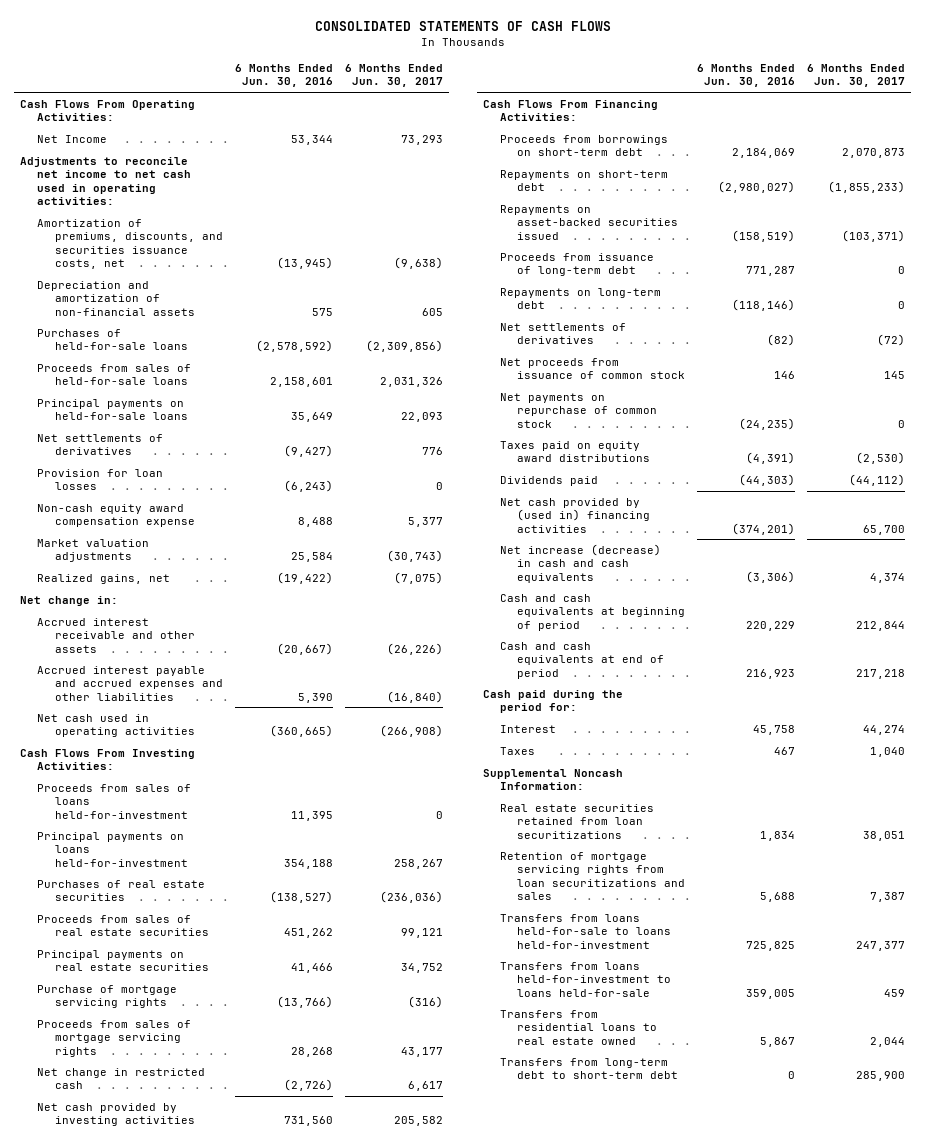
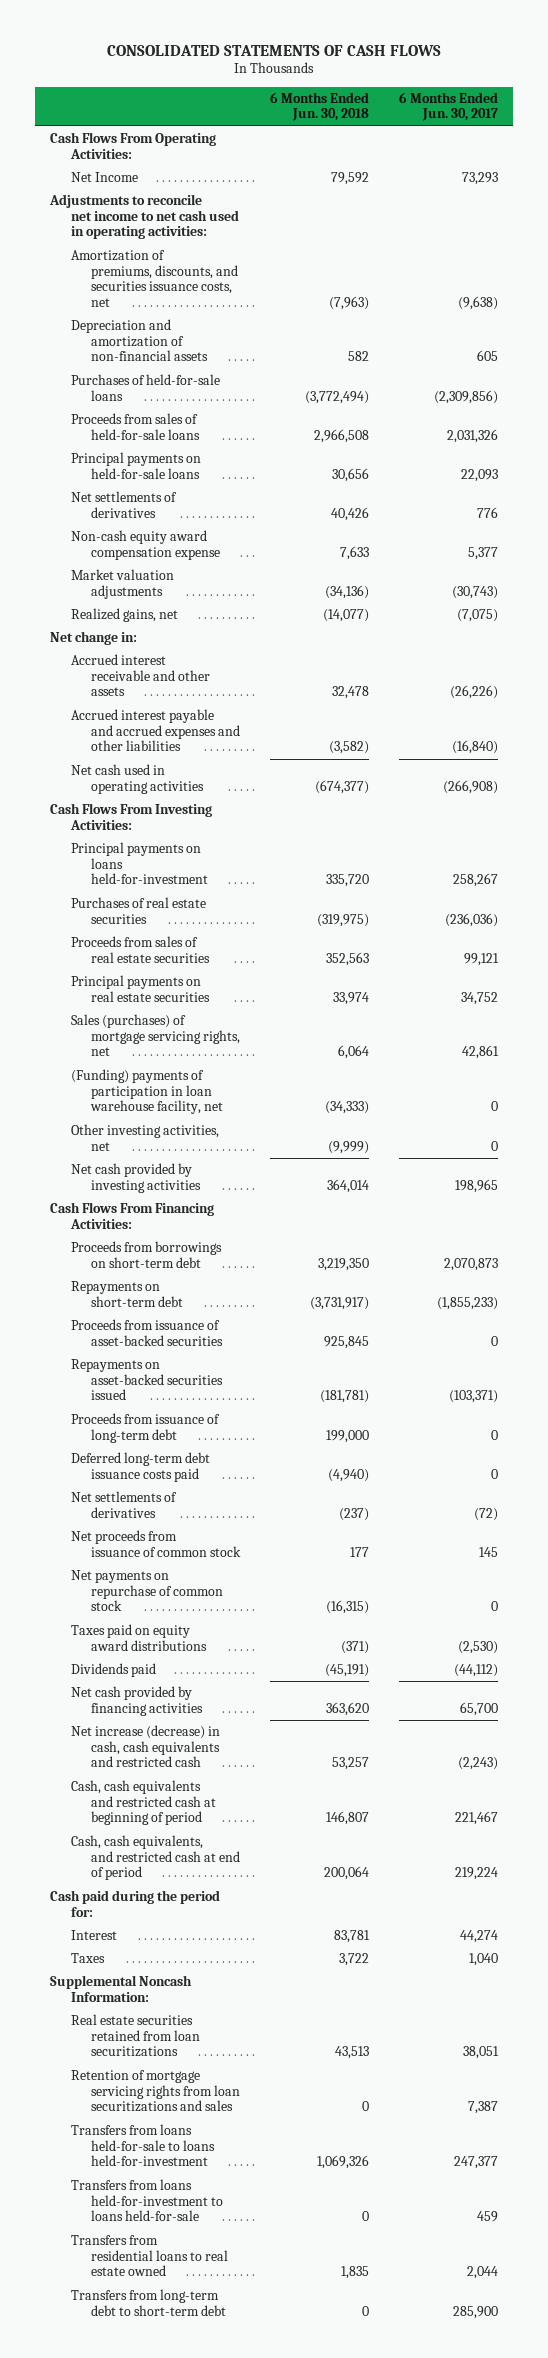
- | 6 Months Ended Jun. 30, 2016 | 6 Months Ended Jun. 30, 2017
+ | 6 Months Ended Jun. 30, 2018 | 6 Months Ended Jun. 30, 2017
- Provision for loan losses | (6,243) | 0
- Proceeds from sales of loans held-for-investment | 11,395 | 0
- Purchase of mortgage servicing rights | (13,766) | (316)
- Proceeds from sales of mortgage servicing rights | 28,268 | 43,177
- Net change in restricted cash | (2,726) | 6,617
- Net cash provided by investing activities | 731,560 | 205,582
+ Sales (purchases) of mortgage servicing rights, net | 6,064 | 42,861
+ (Funding) payments of participation in loan warehouse facility, net | (34,333) | 0
+ Other investing activities, net | (9,999) | 0
+ Net cash provided by investing activities | 364,014 | 198,965
+ Proceeds from issuance of asset-backed securities | 925,845 | 0
- Repayments on long-term debt | (118,146) | 0
+ Deferred long-term debt issuance costs paid | (4,940) | 0
- Net cash provided by (used in) financing activities | (374,201) | 65,700
- Net increase (decrease) in cash and cash equivalents | (3,306) | 4,374
- Cash and cash equivalents at beginning of period | 220,229 | 212,844
- Cash and cash equivalents at end of period | 216,923 | 217,218
+ Net cash provided by financing activities | 363,620 | 65,700
+ Net increase (decrease) in cash, cash equivalents and restricted cash | 53,257 | (2,243)
+ Cash, cash equivalents and restricted cash at beginning of period | 146,807 | 221,467
+ Cash, cash equivalents, and restricted cash at end of period | 200,064 | 219,224

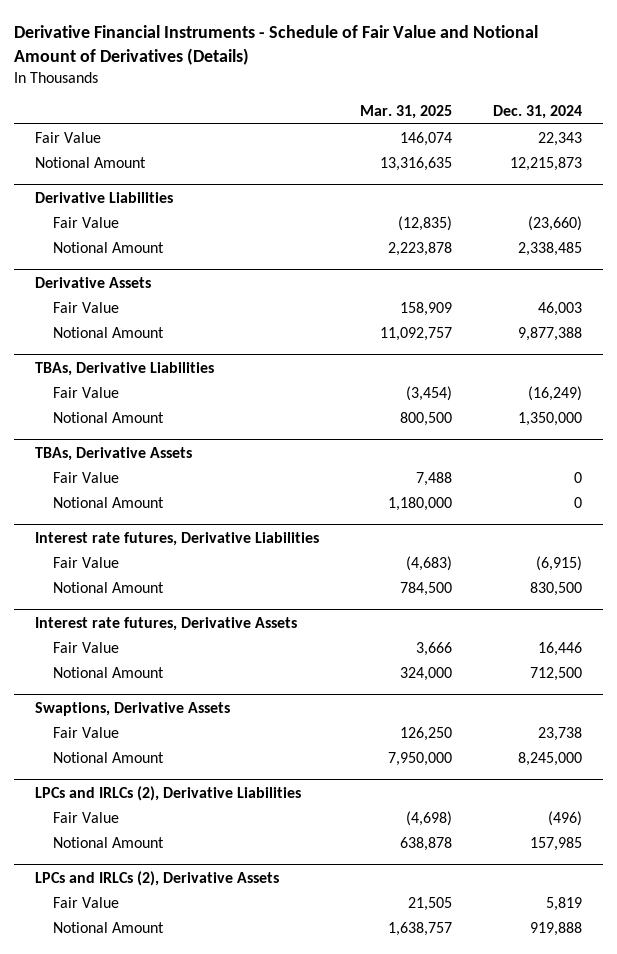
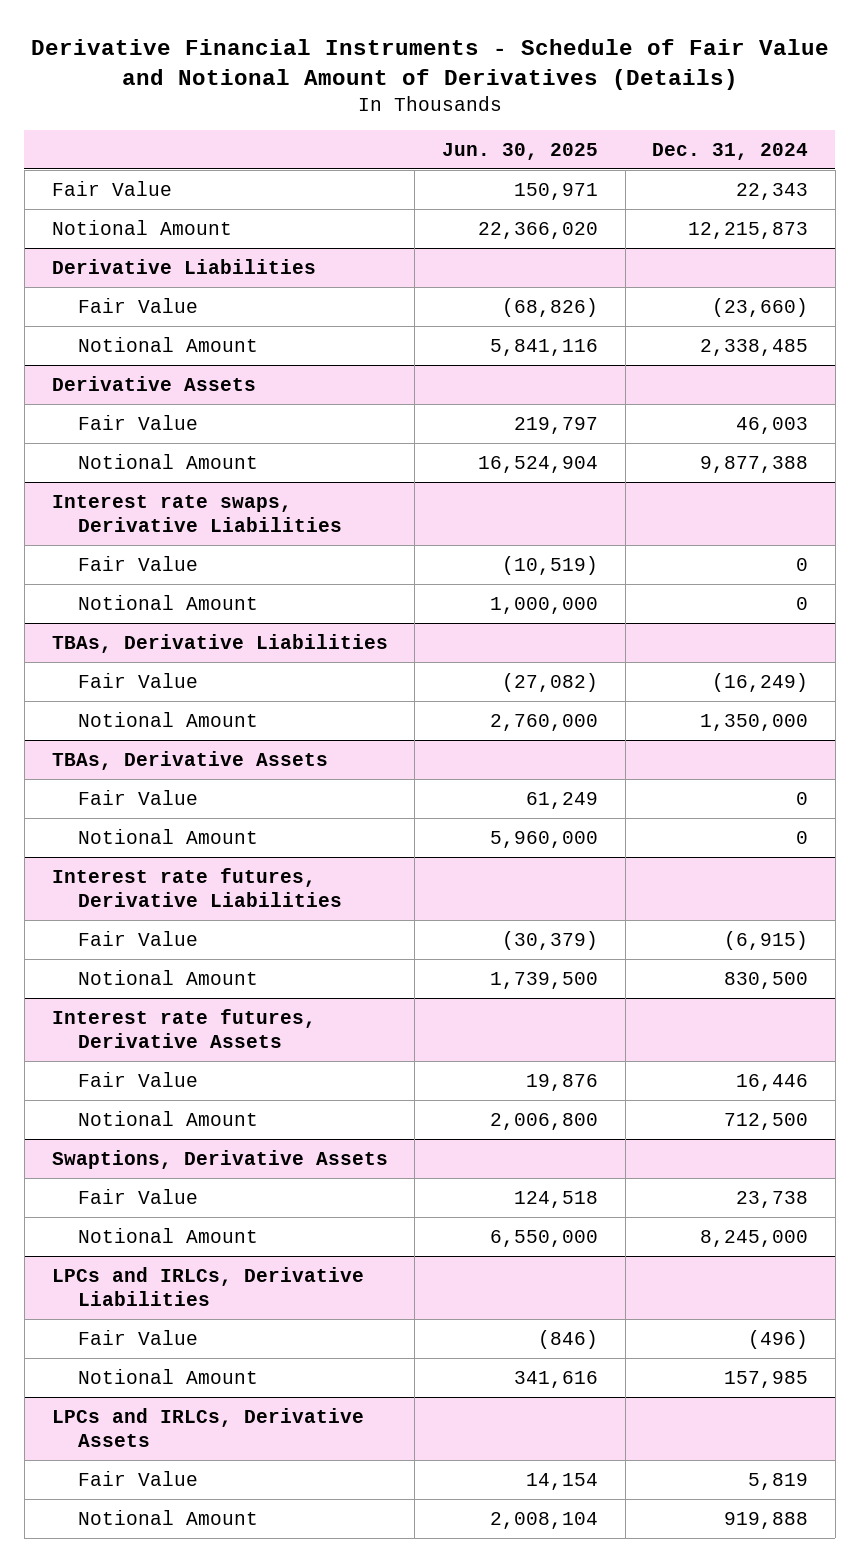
- | Mar. 31, 2025 | Dec. 31, 2024
+ | Jun. 30, 2025 | Dec. 31, 2024
+ Interest rate swaps, Derivative Liabilities
+ Fair Value | (10,519) | 0
+ Notional Amount | 1,000,000 | 0
- LPCs and IRLCs (2), Derivative Liabilities
+ LPCs and IRLCs, Derivative Liabilities
- LPCs and IRLCs (2), Derivative Assets
+ LPCs and IRLCs, Derivative Assets

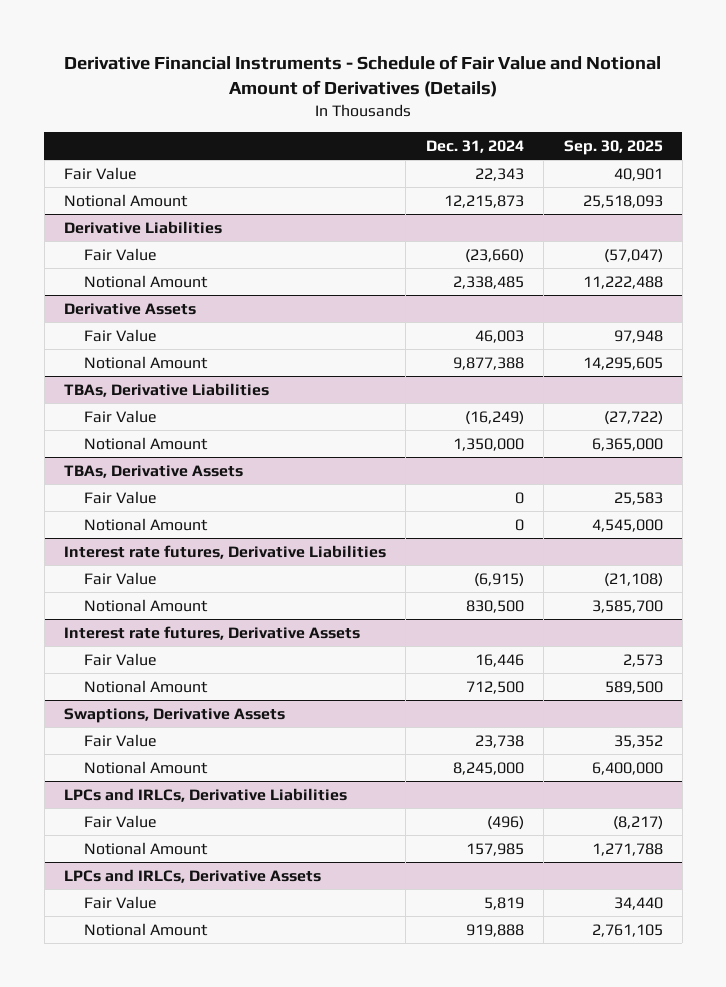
- | Jun. 30, 2025 | Dec. 31, 2024
+ | Dec. 31, 2024 | Sep. 30, 2025
- Interest rate swaps, Derivative Liabilities
- Fair Value | (10,519) | 0
- Notional Amount | 1,000,000 | 0

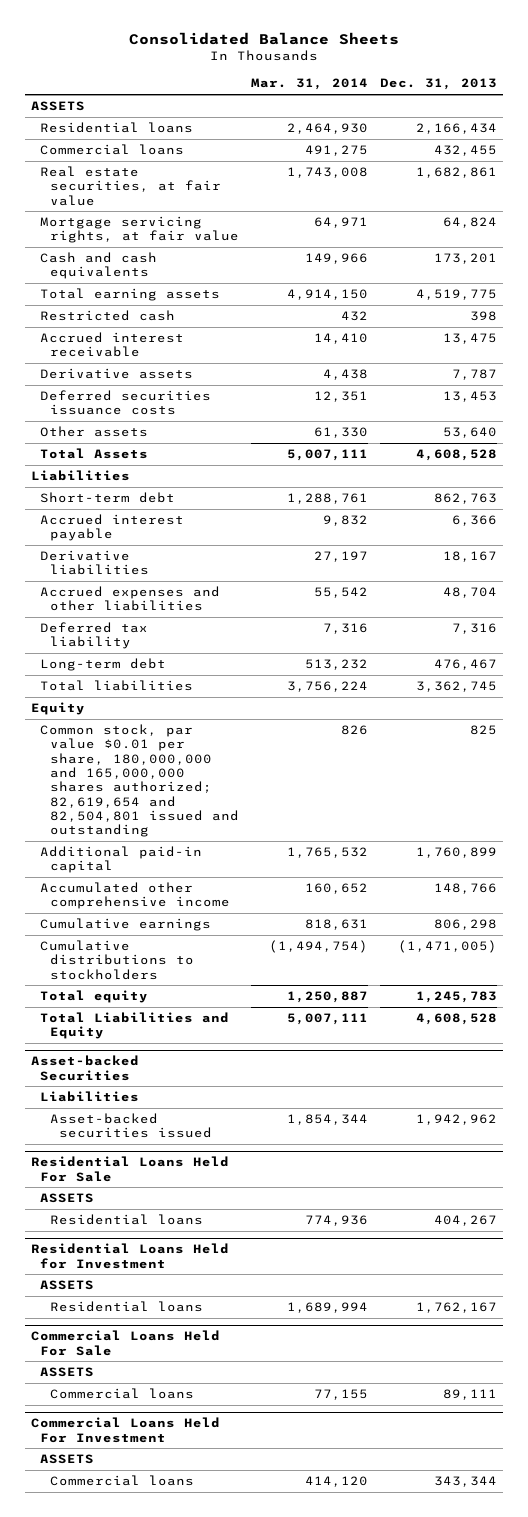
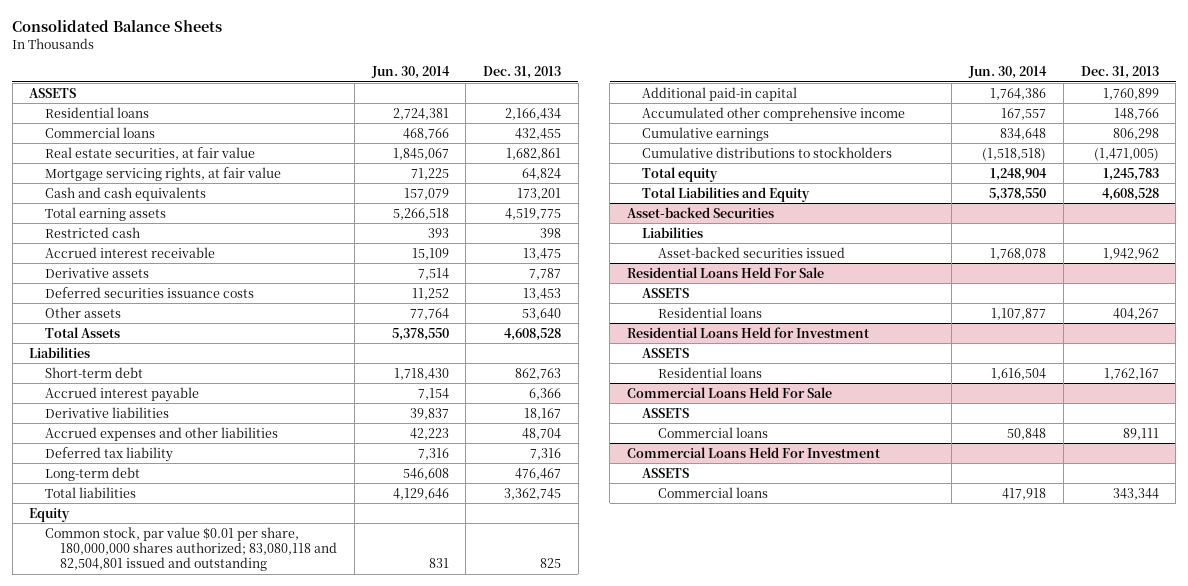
- | Mar. 31, 2014 | Dec. 31, 2013
+ | Jun. 30, 2014 | Dec. 31, 2013
- Common stock, par value $0.01 per share, 180,000,000 and 165,000,000 shares authorized; 82,619,654 and 82,504,801 issued and outstanding | 826 | 825
+ Common stock, par value $0.01 per share, 180,000,000 shares authorized; 83,080,118 and 82,504,801 issued and outstanding | 831 | 825

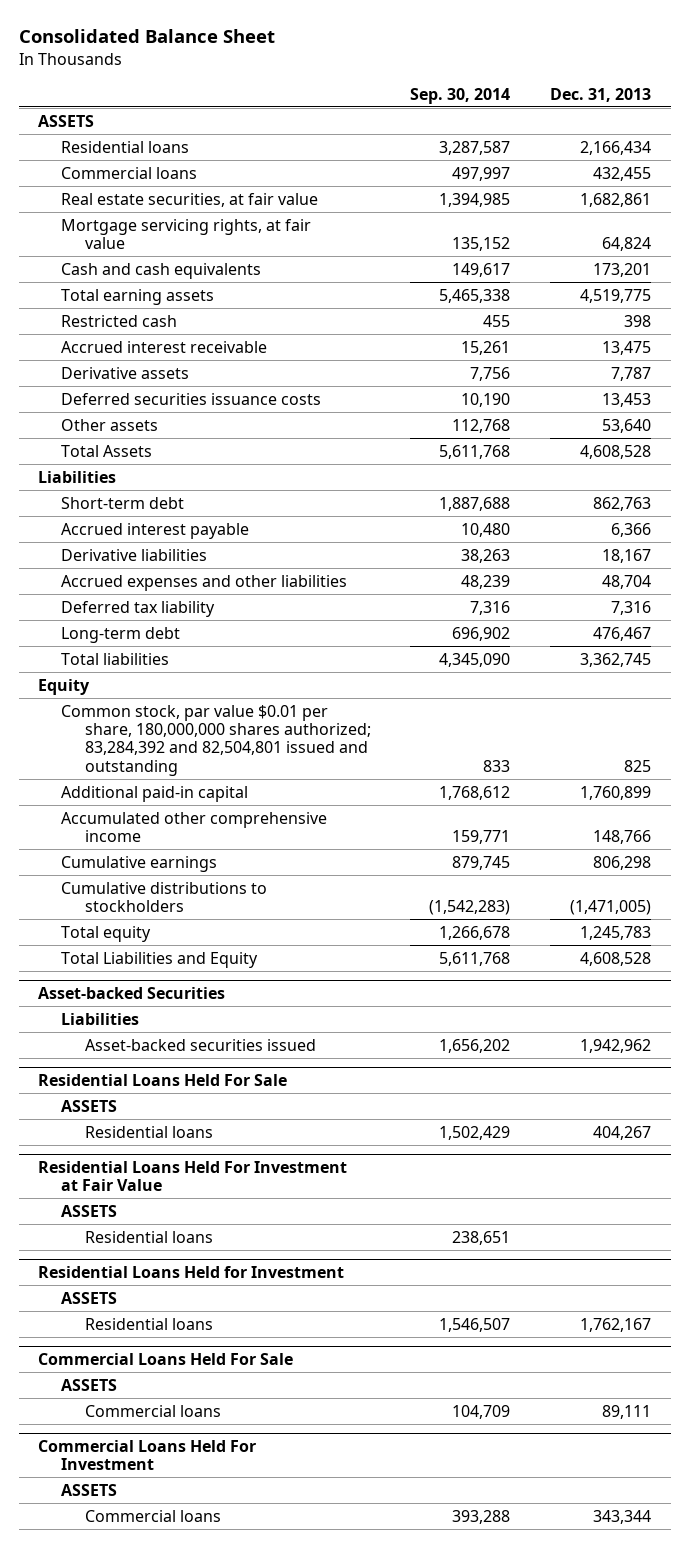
- Consolidated Balance Sheets
+ Consolidated Balance Sheet
- | Jun. 30, 2014 | Dec. 31, 2013
+ | Sep. 30, 2014 | Dec. 31, 2013
- Common stock, par value $0.01 per share, 180,000,000 shares authorized; 83,080,118 and 82,504,801 issued and outstanding | 831 | 825
+ Common stock, par value $0.01 per share, 180,000,000 shares authorized; 83,284,392 and 82,504,801 issued and outstanding | 833 | 825
+ Residential Loans Held For Investment at Fair Value
+ ASSETS
+ Residential loans | 238,651 |

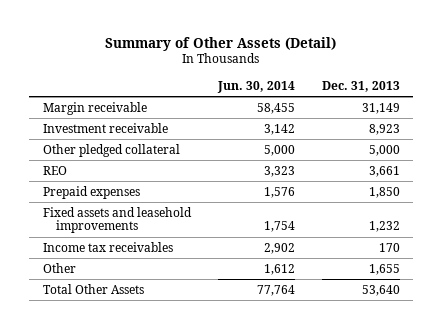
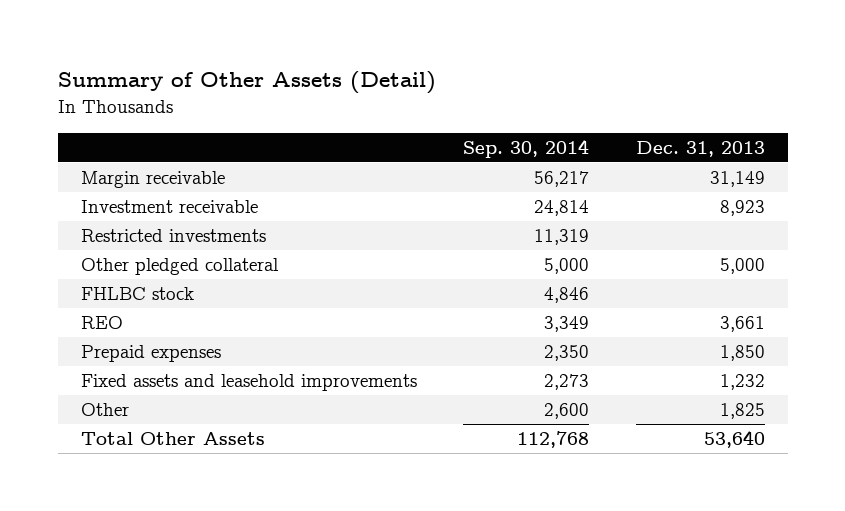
- | Jun. 30, 2014 | Dec. 31, 2013
+ | Sep. 30, 2014 | Dec. 31, 2013
+ Restricted investments | 11,319 |
+ FHLBC stock | 4,846 |
- Income tax receivables | 2,902 | 170
- Other | 1,612 | 1,655
+ Other | 2,600 | 1,825

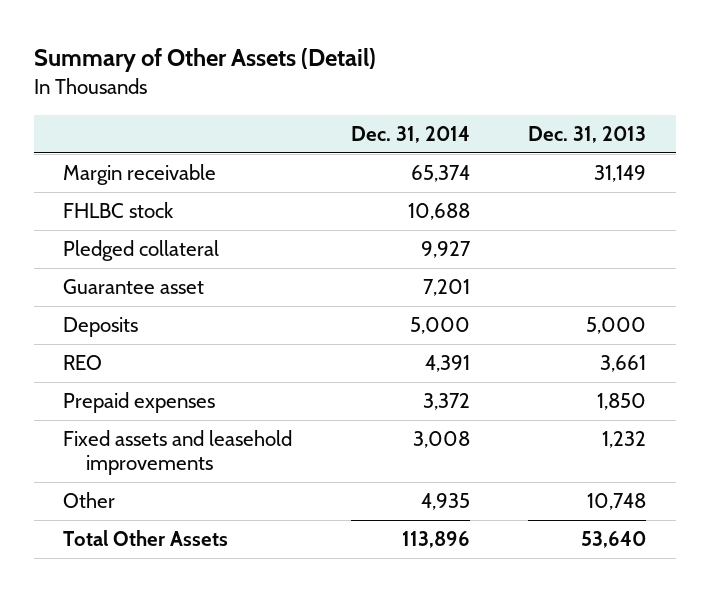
- | Sep. 30, 2014 | Dec. 31, 2013
+ | Dec. 31, 2014 | Dec. 31, 2013
- Investment receivable | 24,814 | 8,923
- Restricted investments | 11,319 |
- Other pledged collateral | 5,000 | 5,000
+ Pledged collateral | 9,927 |
+ Guarantee asset | 7,201 |
+ Deposits | 5,000 | 5,000
- Other | 2,600 | 1,825
+ Other | 4,935 | 10,748

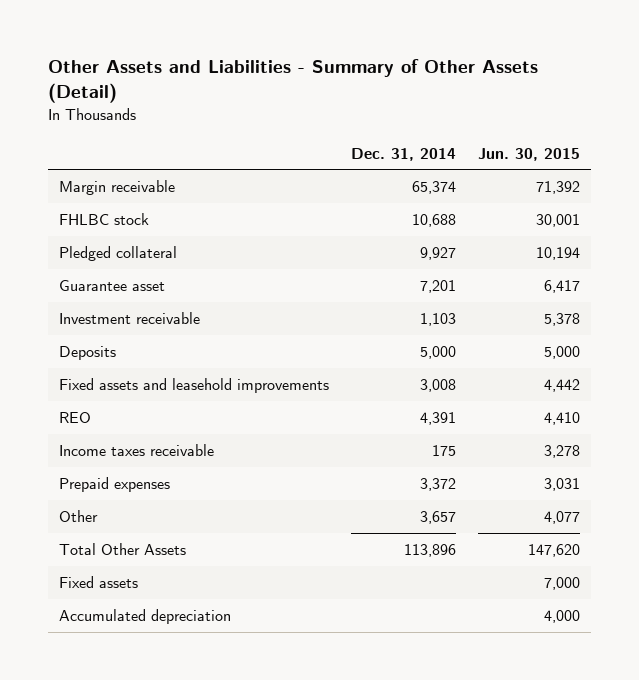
- Summary of Other Assets (Detail)
+ Other Assets and Liabilities - Summary of Other Assets (Detail)
- | Dec. 31, 2014 | Dec. 31, 2013
+ | Dec. 31, 2014 | Jun. 30, 2015
+ Investment receivable | 1,103 | 5,378
moved up: Fixed assets and leasehold improvements | 3,008 | 4,442
+ Income taxes receivable | 175 | 3,278
- Other | 4,935 | 10,748
+ Other | 3,657 | 4,077
+ Fixed assets | | 7,000
+ Accumulated depreciation | | 4,000

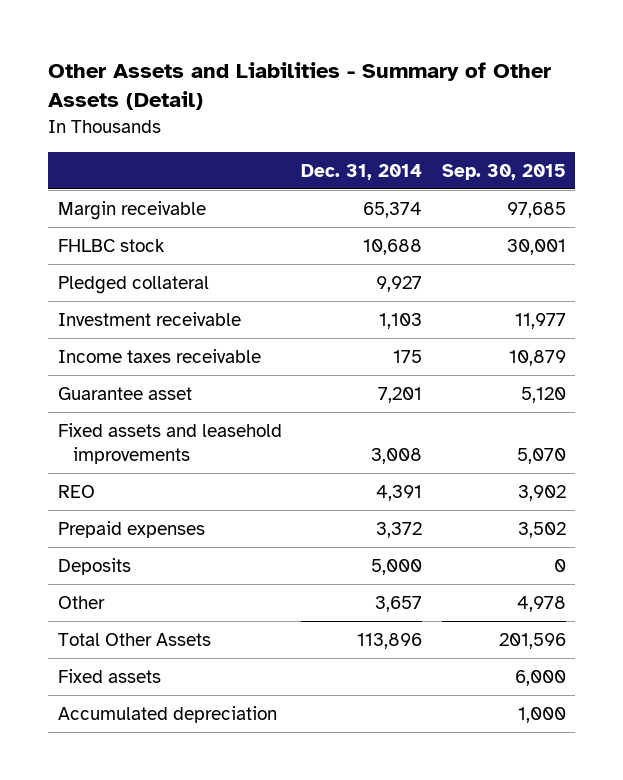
- | Dec. 31, 2014 | Jun. 30, 2015
+ | Dec. 31, 2014 | Sep. 30, 2015
moved up: Income taxes receivable | 175 | 10,879
moved down: Guarantee asset | 7,201 | 5,120
moved down: Deposits | 5,000 | 0

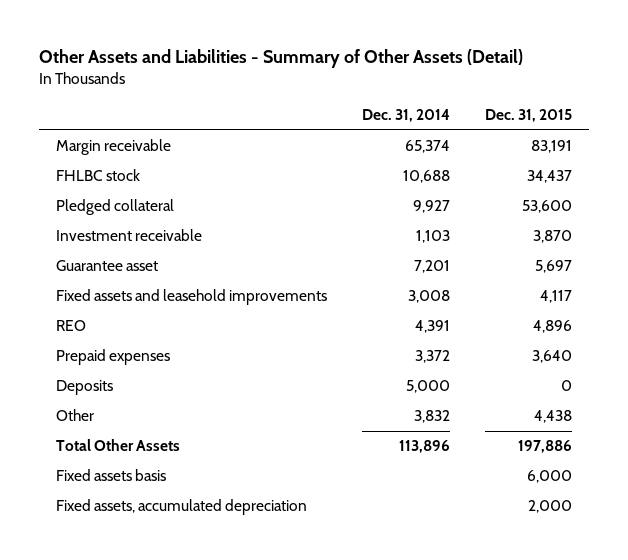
- | Dec. 31, 2014 | Sep. 30, 2015
+ | Dec. 31, 2014 | Dec. 31, 2015
- Income taxes receivable | 175 | 10,879
- Other | 3,657 | 4,978
+ Other | 3,832 | 4,438
- Fixed assets | | 6,000
- Accumulated depreciation | | 1,000
+ Fixed assets basis | | 6,000
+ Fixed assets, accumulated depreciation | | 2,000

